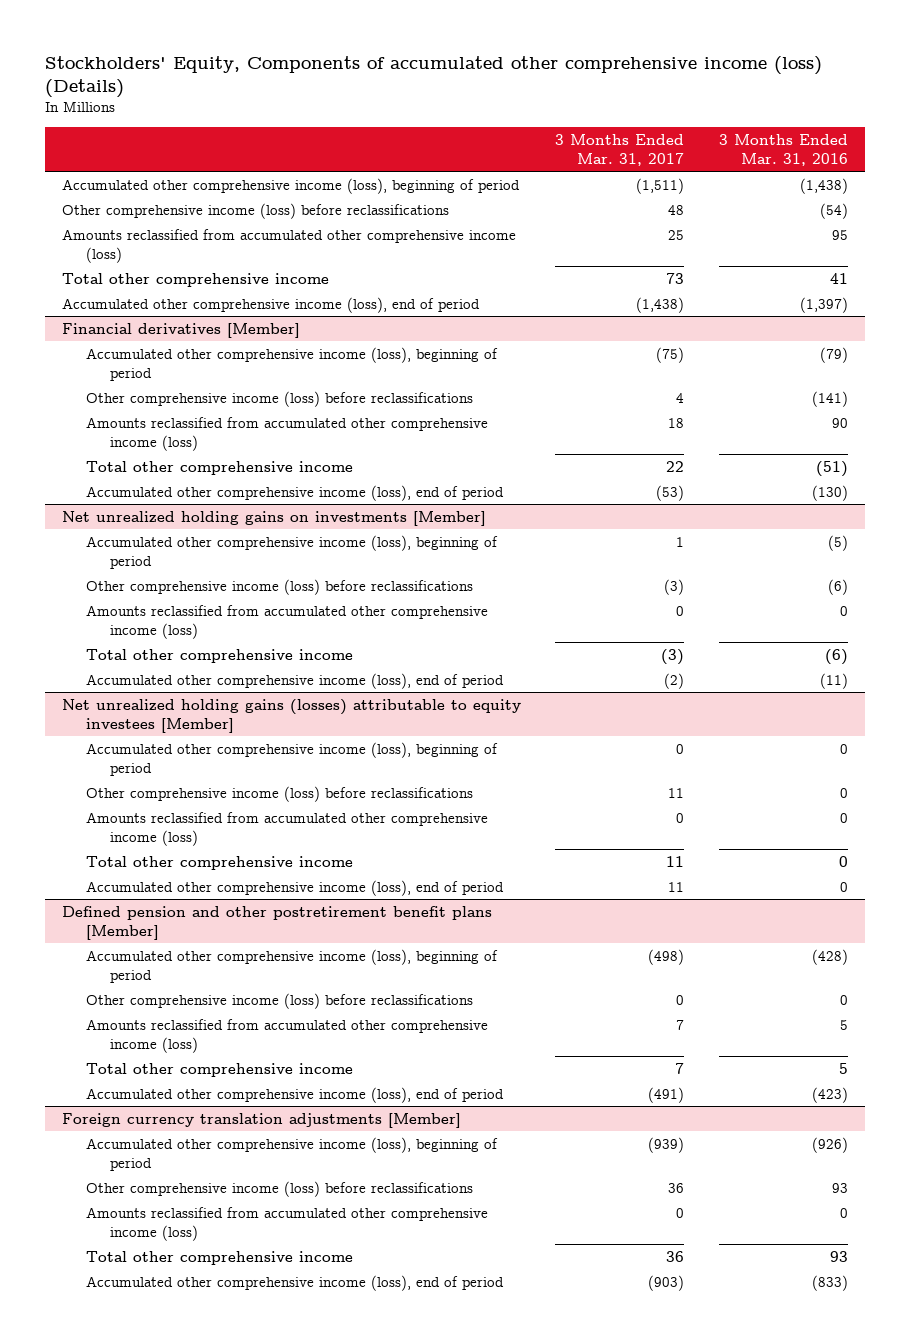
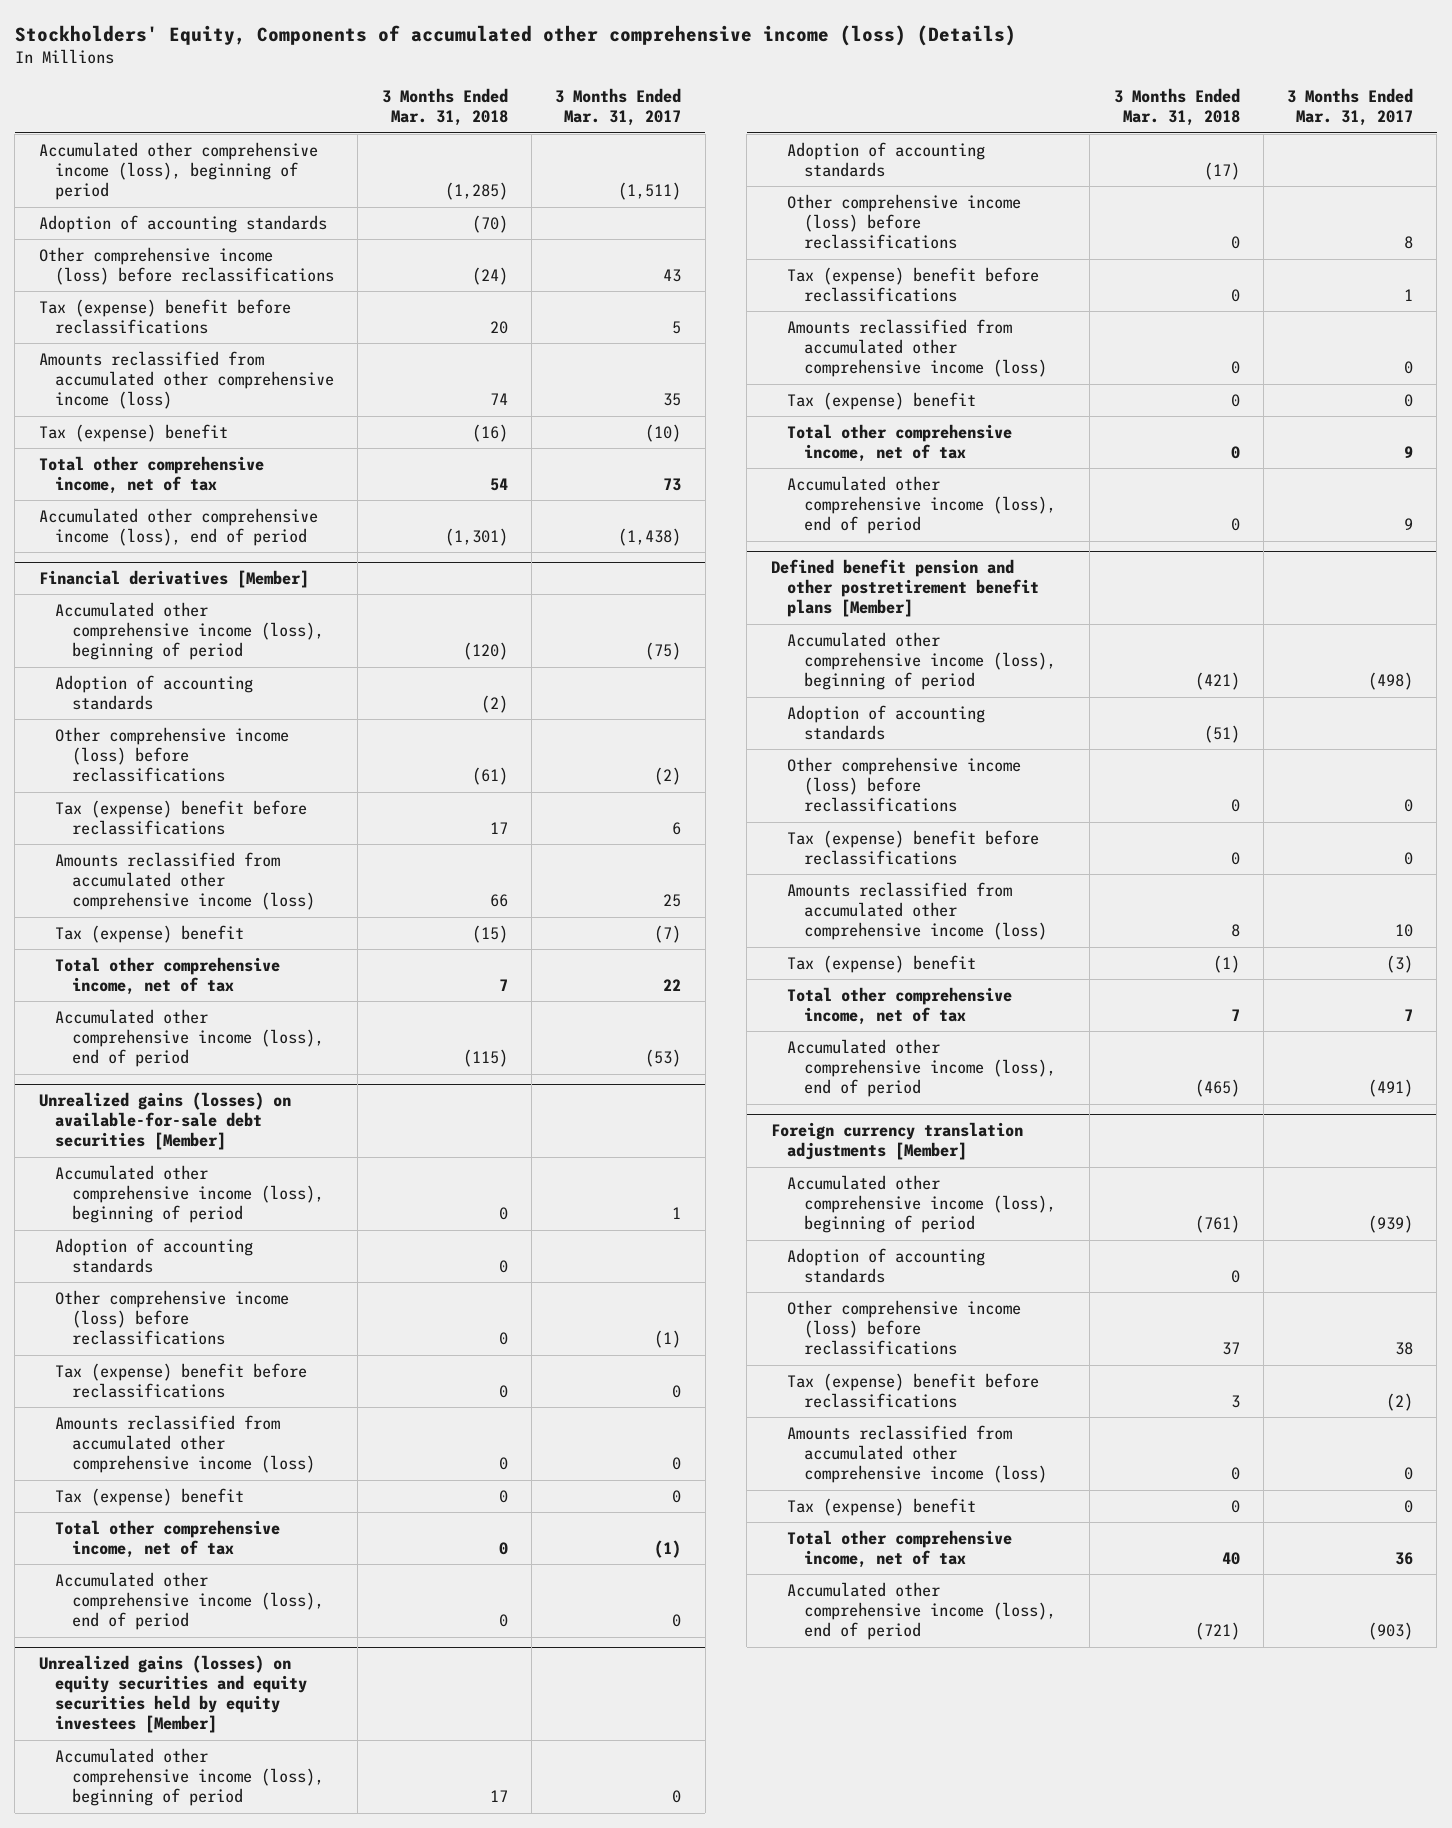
- | 3 Months Ended Mar. 31, 2017 | 3 Months Ended Mar. 31, 2016
+ | 3 Months Ended Mar. 31, 2018 | 3 Months Ended Mar. 31, 2017
- Other comprehensive income (loss) before reclassifications | 48 | (54)
- Amounts reclassified from accumulated other comprehensive income (loss) | 25 | 95
- Total other comprehensive income | 73 | 41
+ Adoption of accounting standards | (70) |
+ Other comprehensive income (loss) before reclassifications | (24) | 43
+ Tax (expense) benefit before reclassifications | 20 | 5
+ Amounts reclassified from accumulated other comprehensive income (loss) | 74 | 35
+ Tax (expense) benefit | (16) | (10)
+ Total other comprehensive income, net of tax | 54 | 73
@ Financial derivatives [Member]
- Other comprehensive income (loss) before reclassifications | 4 | (141)
- Amounts reclassified from accumulated other comprehensive income (loss) | 18 | 90
- Total other comprehensive income | 22 | (51)
+ Adoption of accounting standards | (2) |
+ Other comprehensive income (loss) before reclassifications | (61) | (2)
+ Tax (expense) benefit before reclassifications | 17 | 6
+ Amounts reclassified from accumulated other comprehensive income (loss) | 66 | 25
+ Tax (expense) benefit | (15) | (7)
+ Total other comprehensive income, net of tax | 7 | 22
- Net unrealized holding gains on investments [Member]
+ Unrealized gains (losses) on available-for-sale debt securities [Member]
- Other comprehensive income (loss) before reclassifications | (3) | (6)
+ Adoption of accounting standards | 0 |
+ Other comprehensive income (loss) before reclassifications | 0 | (1)
+ Tax (expense) benefit before reclassifications | 0 | 0
- Total other comprehensive income | (3) | (6)
- Accumulated other comprehensive income (loss), end of period | (2) | (11)
- Net unrealized holding gains (losses) attributable to equity investees [Member]
+ Tax (expense) benefit | 0 | 0
+ Total other comprehensive income, net of tax | 0 | (1)
+ Accumulated other comprehensive income (loss), end of period | 0 | 0
+ Unrealized gains (losses) on equity securities and equity securities held by equity investees [Member]
- Other comprehensive income (loss) before reclassifications | 11 | 0
+ Adoption of accounting standards | (17) |
+ Other comprehensive income (loss) before reclassifications | 0 | 8
+ Tax (expense) benefit before reclassifications | 0 | 1
- Total other comprehensive income | 11 | 0
- Accumulated other comprehensive income (loss), end of period | 11 | 0
- Defined pension and other postretirement benefit plans [Member]
+ Tax (expense) benefit | 0 | 0
+ Total other comprehensive income, net of tax | 0 | 9
+ Accumulated other comprehensive income (loss), end of period | 0 | 9
+ Defined benefit pension and other postretirement benefit plans [Member]
+ Adoption of accounting standards | (51) |
- Amounts reclassified from accumulated other comprehensive income (loss) | 7 | 5
- Total other comprehensive income | 7 | 5
+ Tax (expense) benefit before reclassifications | 0 | 0
+ Amounts reclassified from accumulated other comprehensive income (loss) | 8 | 10
+ Tax (expense) benefit | (1) | (3)
+ Total other comprehensive income, net of tax | 7 | 7
@ Foreign currency translation adjustments [Member]
- Other comprehensive income (loss) before reclassifications | 36 | 93
+ Adoption of accounting standards | 0 |
+ Other comprehensive income (loss) before reclassifications | 37 | 38
+ Tax (expense) benefit before reclassifications | 3 | (2)
- Total other comprehensive income | 36 | 93
+ Tax (expense) benefit | 0 | 0
+ Total other comprehensive income, net of tax | 40 | 36

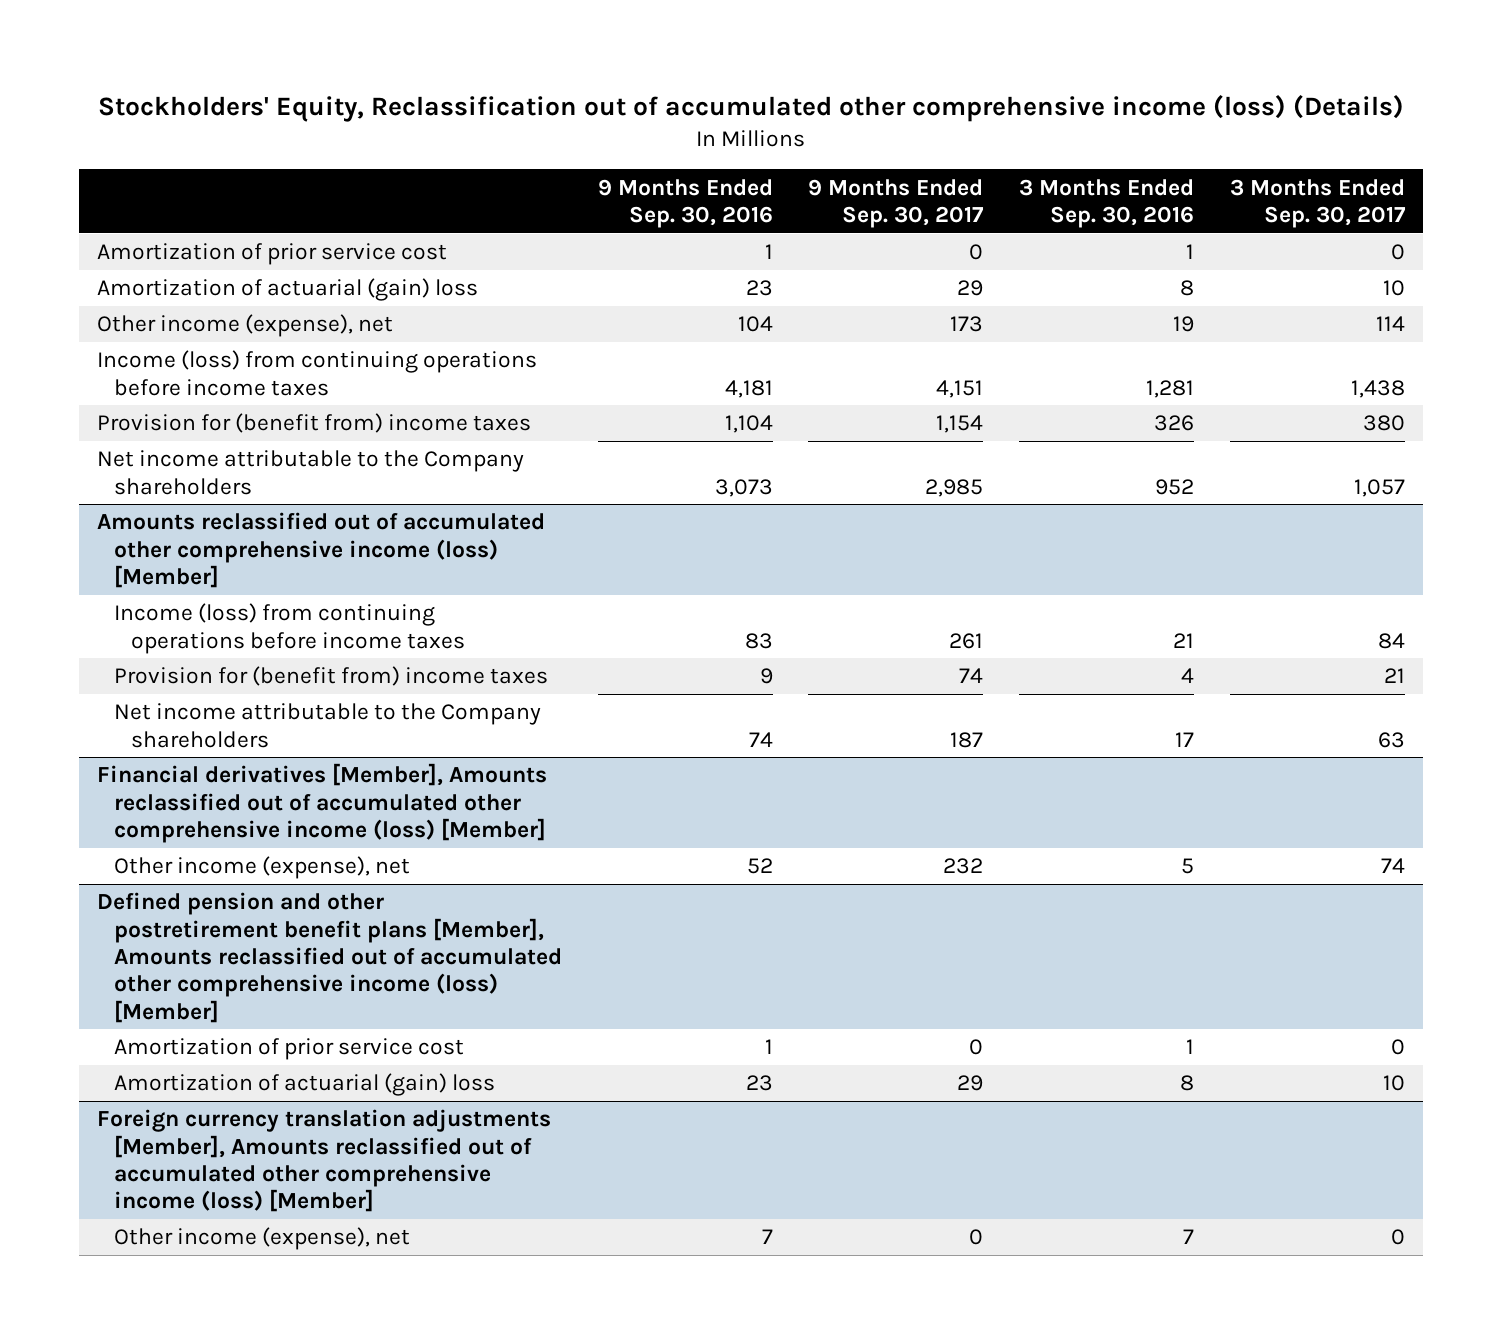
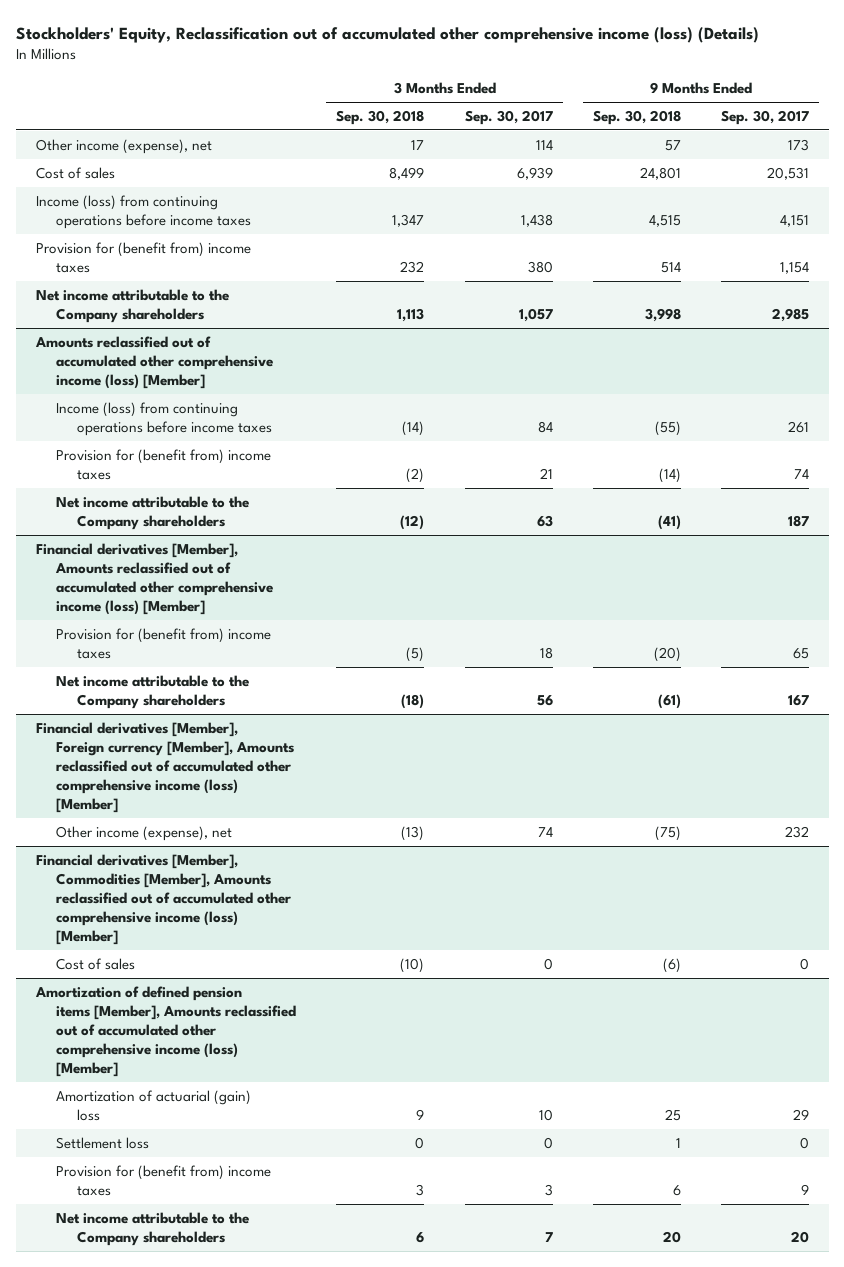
- | 9 Months Ended Sep. 30, 2016 | 9 Months Ended Sep. 30, 2017 | 3 Months Ended Sep. 30, 2016 | 3 Months Ended Sep. 30, 2017
+ | 3 Months Ended Sep. 30, 2018 | 3 Months Ended Sep. 30, 2017 | 9 Months Ended Sep. 30, 2018 | 9 Months Ended Sep. 30, 2017
- Amortization of prior service cost | 1 | 0 | 1 | 0
- Amortization of actuarial (gain) loss | 23 | 29 | 8 | 10
+ Cost of sales | 8,499 | 6,939 | 24,801 | 20,531
@ Financial derivatives [Member], Amounts reclassified out of accumulated other comprehensive income (loss) [Member]
+ Provision for (benefit from) income taxes | (5) | 18 | (20) | 65
+ Net income attributable to the Company shareholders | (18) | 56 | (61) | 167
+ Financial derivatives [Member], Foreign currency [Member], Amounts reclassified out of accumulated other comprehensive income (loss) [Member]
- Defined pension and other postretirement benefit plans [Member], Amounts reclassified out of accumulated other comprehensive income (loss) [Member]
- Amortization of prior service cost | 1 | 0 | 1 | 0
+ Financial derivatives [Member], Commodities [Member], Amounts reclassified out of accumulated other comprehensive income (loss) [Member]
+ Cost of sales | (10) | 0 | (6) | 0
+ Amortization of defined pension items [Member], Amounts reclassified out of accumulated other comprehensive income (loss) [Member]
- Foreign currency translation adjustments [Member], Amounts reclassified out of accumulated other comprehensive income (loss) [Member]
- Other income (expense), net | 7 | 0 | 7 | 0
+ Settlement loss | 0 | 0 | 1 | 0
+ Provision for (benefit from) income taxes | 3 | 3 | 6 | 9
+ Net income attributable to the Company shareholders | 6 | 7 | 20 | 20

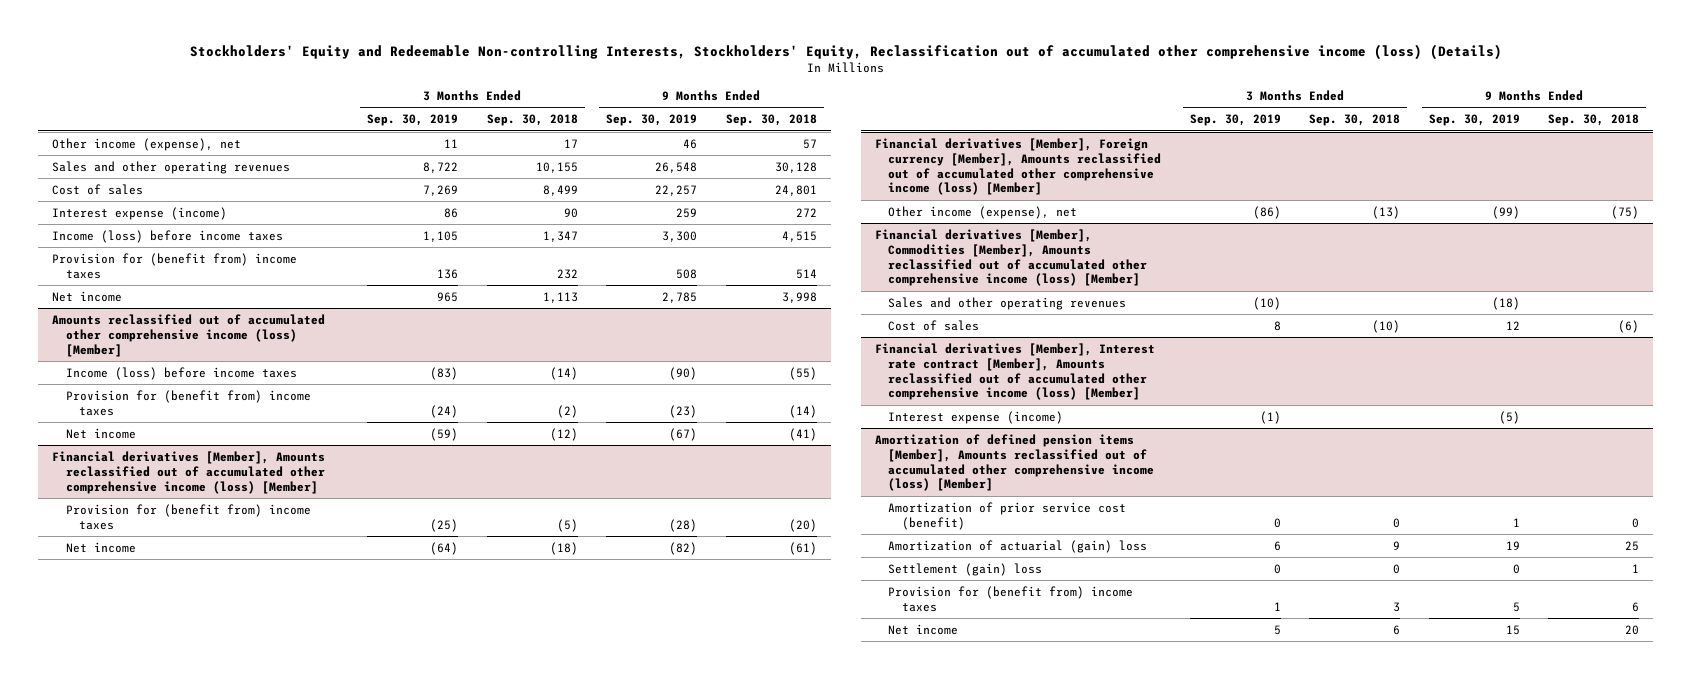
- Stockholders' Equity, Reclassification out of accumulated other comprehensive income (loss) (Details)
+ Stockholders' Equity and Redeemable Non-controlling Interests, Stockholders' Equity, Reclassification out of accumulated other comprehensive income (loss) (Details)
- | 3 Months Ended Sep. 30, 2018 | 3 Months Ended Sep. 30, 2017 | 9 Months Ended Sep. 30, 2018 | 9 Months Ended Sep. 30, 2017
+ | 3 Months Ended Sep. 30, 2019 | 3 Months Ended Sep. 30, 2018 | 9 Months Ended Sep. 30, 2019 | 9 Months Ended Sep. 30, 2018
+ Sales and other operating revenues | 8,722 | 10,155 | 26,548 | 30,128
- Income (loss) from continuing operations before income taxes | 1,347 | 1,438 | 4,515 | 4,151
+ Interest expense (income) | 86 | 90 | 259 | 272
+ Income (loss) before income taxes | 1,105 | 1,347 | 3,300 | 4,515
- Net income attributable to the Company shareholders | 1,113 | 1,057 | 3,998 | 2,985
+ Net income | 965 | 1,113 | 2,785 | 3,998
@ Amounts reclassified out of accumulated other comprehensive income (loss) [Member]
- Income (loss) from continuing operations before income taxes | (14) | 84 | (55) | 261
+ Income (loss) before income taxes | (83) | (14) | (90) | (55)
- Net income attributable to the Company shareholders | (12) | 63 | (41) | 187
+ Net income | (59) | (12) | (67) | (41)
@ Financial derivatives [Member], Amounts reclassified out of accumulated other comprehensive income (loss) [Member]
- Net income attributable to the Company shareholders | (18) | 56 | (61) | 167
+ Net income | (64) | (18) | (82) | (61)
@ Financial derivatives [Member], Commodities [Member], Amounts reclassified out of accumulated other comprehensive income (loss) [Member]
+ Sales and other operating revenues | (10) | | (18) |
+ Financial derivatives [Member], Interest rate contract [Member], Amounts reclassified out of accumulated other comprehensive income (loss) [Member]
+ Interest expense (income) | (1) | | (5) |
@ Amortization of defined pension items [Member], Amounts reclassified out of accumulated other comprehensive income (loss) [Member]
+ Amortization of prior service cost (benefit) | 0 | 0 | 1 | 0
- Settlement loss | 0 | 0 | 1 | 0
+ Settlement (gain) loss | 0 | 0 | 0 | 1
- Net income attributable to the Company shareholders | 6 | 7 | 20 | 20
+ Net income | 5 | 6 | 15 | 20

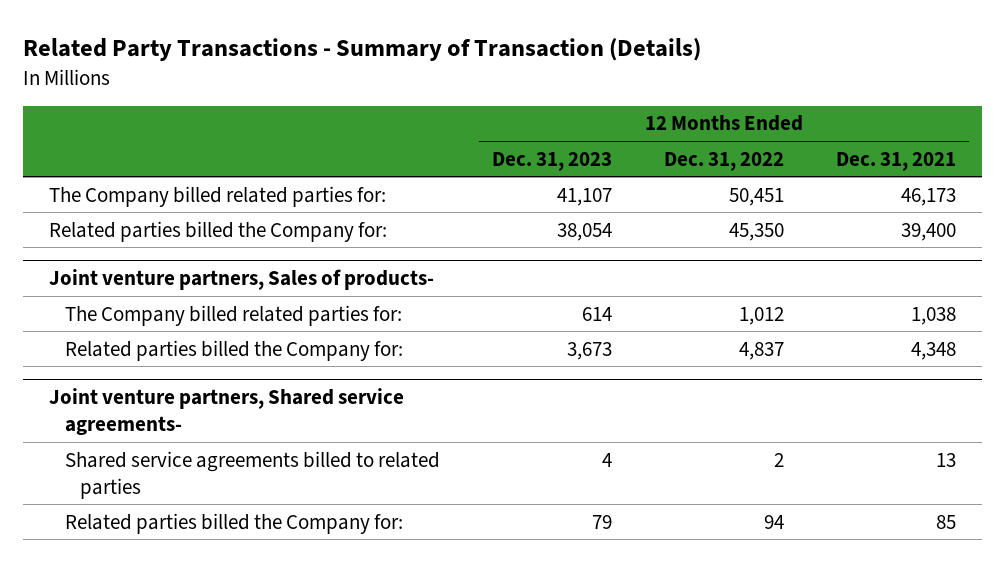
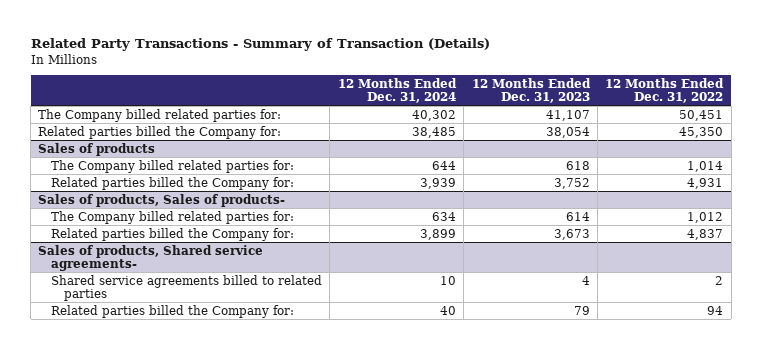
- | 12 Months Ended Dec. 31, 2023 | 12 Months Ended Dec. 31, 2022 | 12 Months Ended Dec. 31, 2021
+ | 12 Months Ended Dec. 31, 2024 | 12 Months Ended Dec. 31, 2023 | 12 Months Ended Dec. 31, 2022
- Joint venture partners, Sales of products-
+ Sales of products
+ The Company billed related parties for: | 644 | 618 | 1,014
+ Related parties billed the Company for: | 3,939 | 3,752 | 4,931
+ Sales of products, Sales of products-
- Joint venture partners, Shared service agreements-
+ Sales of products, Shared service agreements-

